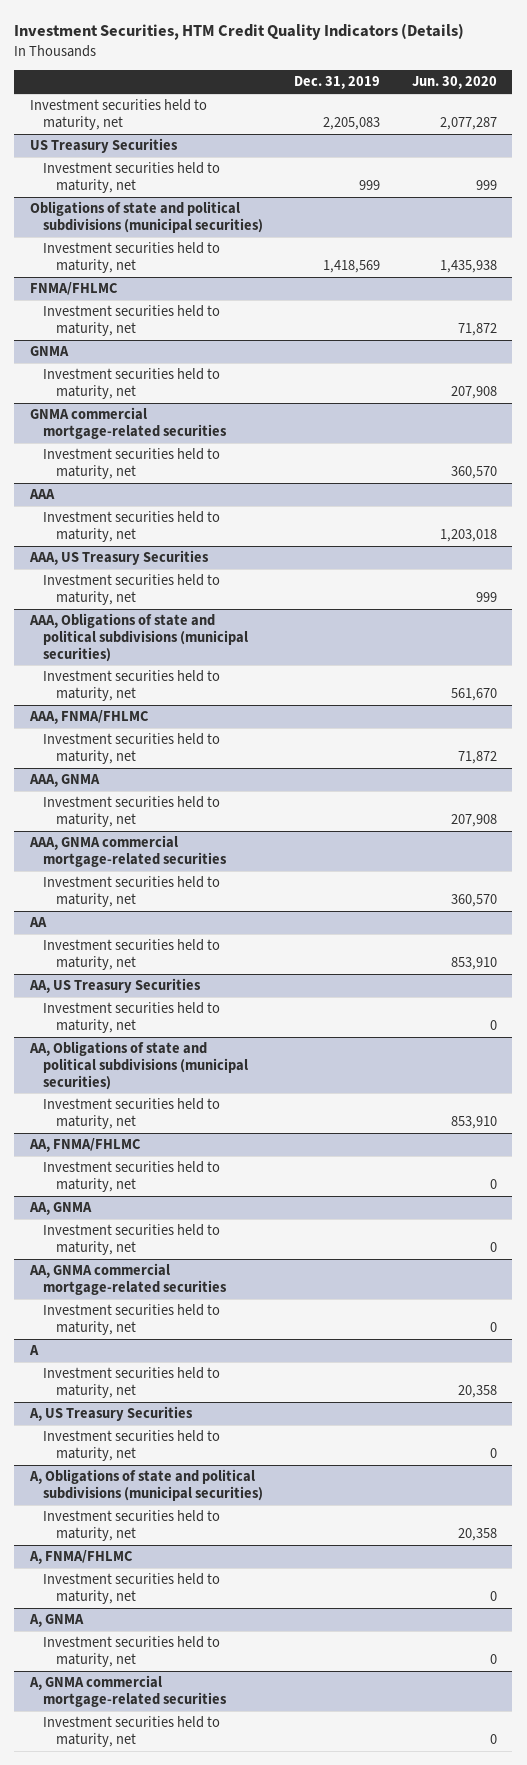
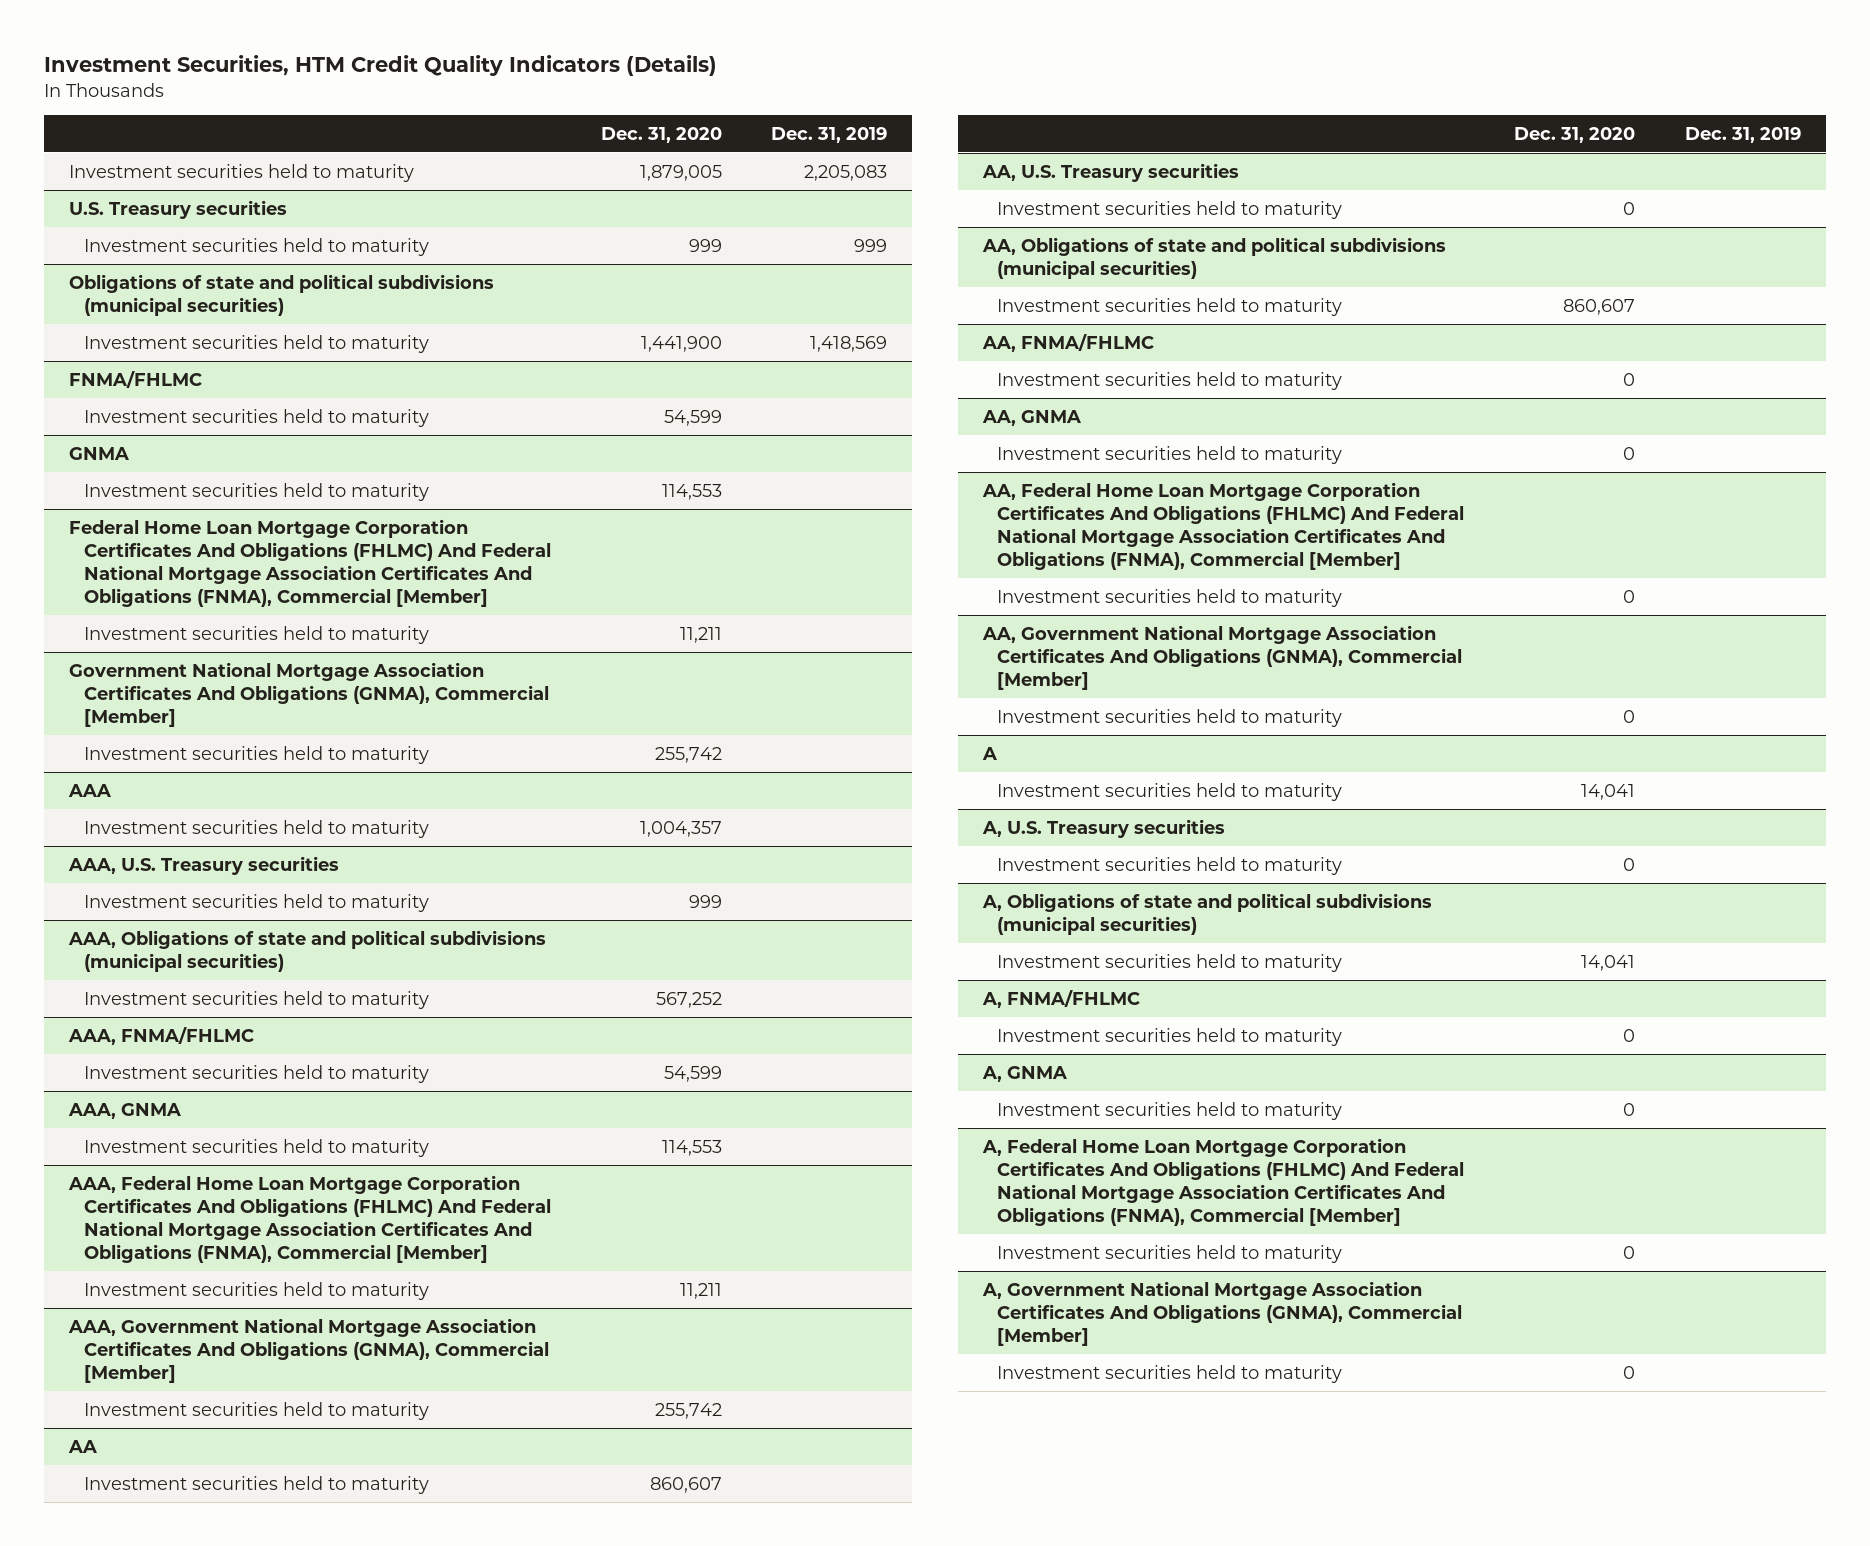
- | Dec. 31, 2019 | Jun. 30, 2020
+ | Dec. 31, 2020 | Dec. 31, 2019
- Investment securities held to maturity, net | 2,205,083 | 2,077,287
- US Treasury Securities
- Investment securities held to maturity, net | 999 | 999
+ Investment securities held to maturity | 1,879,005 | 2,205,083
+ U.S. Treasury securities
+ Investment securities held to maturity | 999 | 999
@ Obligations of state and political subdivisions (municipal securities)
- Investment securities held to maturity, net | 1,418,569 | 1,435,938
+ Investment securities held to maturity | 1,441,900 | 1,418,569
@ FNMA/FHLMC
- Investment securities held to maturity, net | | 71,872
+ Investment securities held to maturity | 54,599 |
@ GNMA
- Investment securities held to maturity, net | | 207,908
- GNMA commercial mortgage-related securities
- Investment securities held to maturity, net | | 360,570
@ GNMA
+ Investment securities held to maturity | 114,553 |
+ Federal Home Loan Mortgage Corporation Certificates And Obligations (FHLMC) And Federal National Mortgage Association Certificates And Obligations (FNMA), Commercial [Member]
+ Investment securities held to maturity | 11,211 |
+ Government National Mortgage Association Certificates And Obligations (GNMA), Commercial [Member]
+ Investment securities held to maturity | 255,742 |
@ AAA
- Investment securities held to maturity, net | | 1,203,018
- AAA, US Treasury Securities
- Investment securities held to maturity, net | | 999
@ AAA
+ Investment securities held to maturity | 1,004,357 |
+ AAA, U.S. Treasury securities
+ Investment securities held to maturity | 999 |
@ AAA, Obligations of state and political subdivisions (municipal securities)
- Investment securities held to maturity, net | | 561,670
+ Investment securities held to maturity | 567,252 |
@ AAA, FNMA/FHLMC
- Investment securities held to maturity, net | | 71,872
+ Investment securities held to maturity | 54,599 |
@ AAA, GNMA
- Investment securities held to maturity, net | | 207,908
- AAA, GNMA commercial mortgage-related securities
- Investment securities held to maturity, net | | 360,570
@ AAA, GNMA
+ Investment securities held to maturity | 114,553 |
+ AAA, Federal Home Loan Mortgage Corporation Certificates And Obligations (FHLMC) And Federal National Mortgage Association Certificates And Obligations (FNMA), Commercial [Member]
+ Investment securities held to maturity | 11,211 |
+ AAA, Government National Mortgage Association Certificates And Obligations (GNMA), Commercial [Member]
+ Investment securities held to maturity | 255,742 |
@ AA
- Investment securities held to maturity, net | | 853,910
- AA, US Treasury Securities
- Investment securities held to maturity, net | | 0
@ AA
+ Investment securities held to maturity | 860,607 |
+ AA, U.S. Treasury securities
+ Investment securities held to maturity | 0 |
@ AA, Obligations of state and political subdivisions (municipal securities)
- Investment securities held to maturity, net | | 853,910
+ Investment securities held to maturity | 860,607 |
@ AA, FNMA/FHLMC
- Investment securities held to maturity, net | | 0
+ Investment securities held to maturity | 0 |
@ AA, GNMA
- Investment securities held to maturity, net | | 0
- AA, GNMA commercial mortgage-related securities
- Investment securities held to maturity, net | | 0
@ AA, GNMA
+ Investment securities held to maturity | 0 |
+ AA, Federal Home Loan Mortgage Corporation Certificates And Obligations (FHLMC) And Federal National Mortgage Association Certificates And Obligations (FNMA), Commercial [Member]
+ Investment securities held to maturity | 0 |
+ AA, Government National Mortgage Association Certificates And Obligations (GNMA), Commercial [Member]
+ Investment securities held to maturity | 0 |
@ A
- Investment securities held to maturity, net | | 20,358
- A, US Treasury Securities
- Investment securities held to maturity, net | | 0
@ A
+ Investment securities held to maturity | 14,041 |
+ A, U.S. Treasury securities
+ Investment securities held to maturity | 0 |
@ A, Obligations of state and political subdivisions (municipal securities)
- Investment securities held to maturity, net | | 20,358
+ Investment securities held to maturity | 14,041 |
@ A, FNMA/FHLMC
- Investment securities held to maturity, net | | 0
+ Investment securities held to maturity | 0 |
@ A, GNMA
- Investment securities held to maturity, net | | 0
- A, GNMA commercial mortgage-related securities
- Investment securities held to maturity, net | | 0
@ A, GNMA
+ Investment securities held to maturity | 0 |
+ A, Federal Home Loan Mortgage Corporation Certificates And Obligations (FHLMC) And Federal National Mortgage Association Certificates And Obligations (FNMA), Commercial [Member]
+ Investment securities held to maturity | 0 |
+ A, Government National Mortgage Association Certificates And Obligations (GNMA), Commercial [Member]
+ Investment securities held to maturity | 0 |

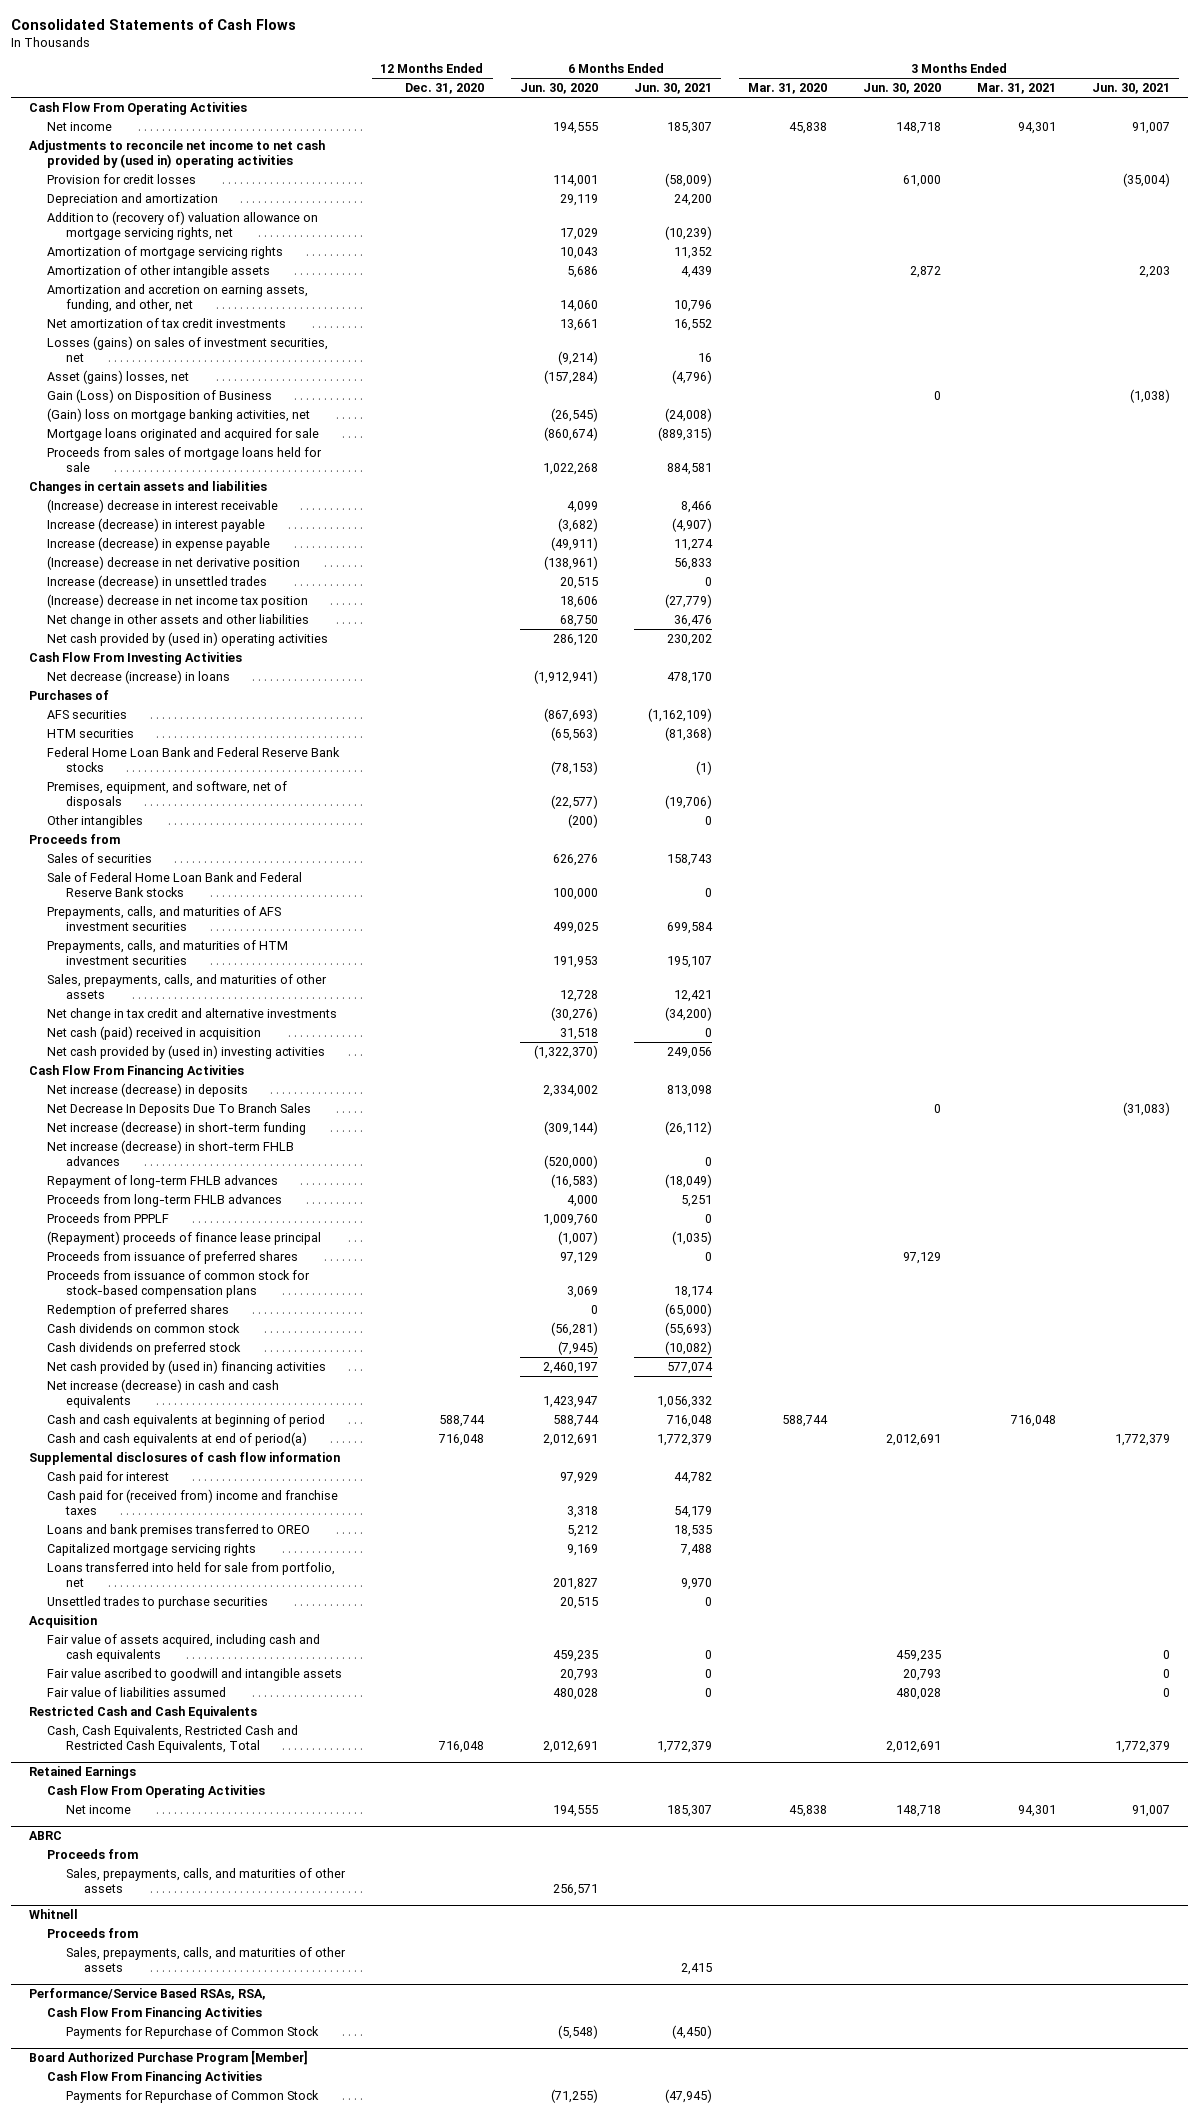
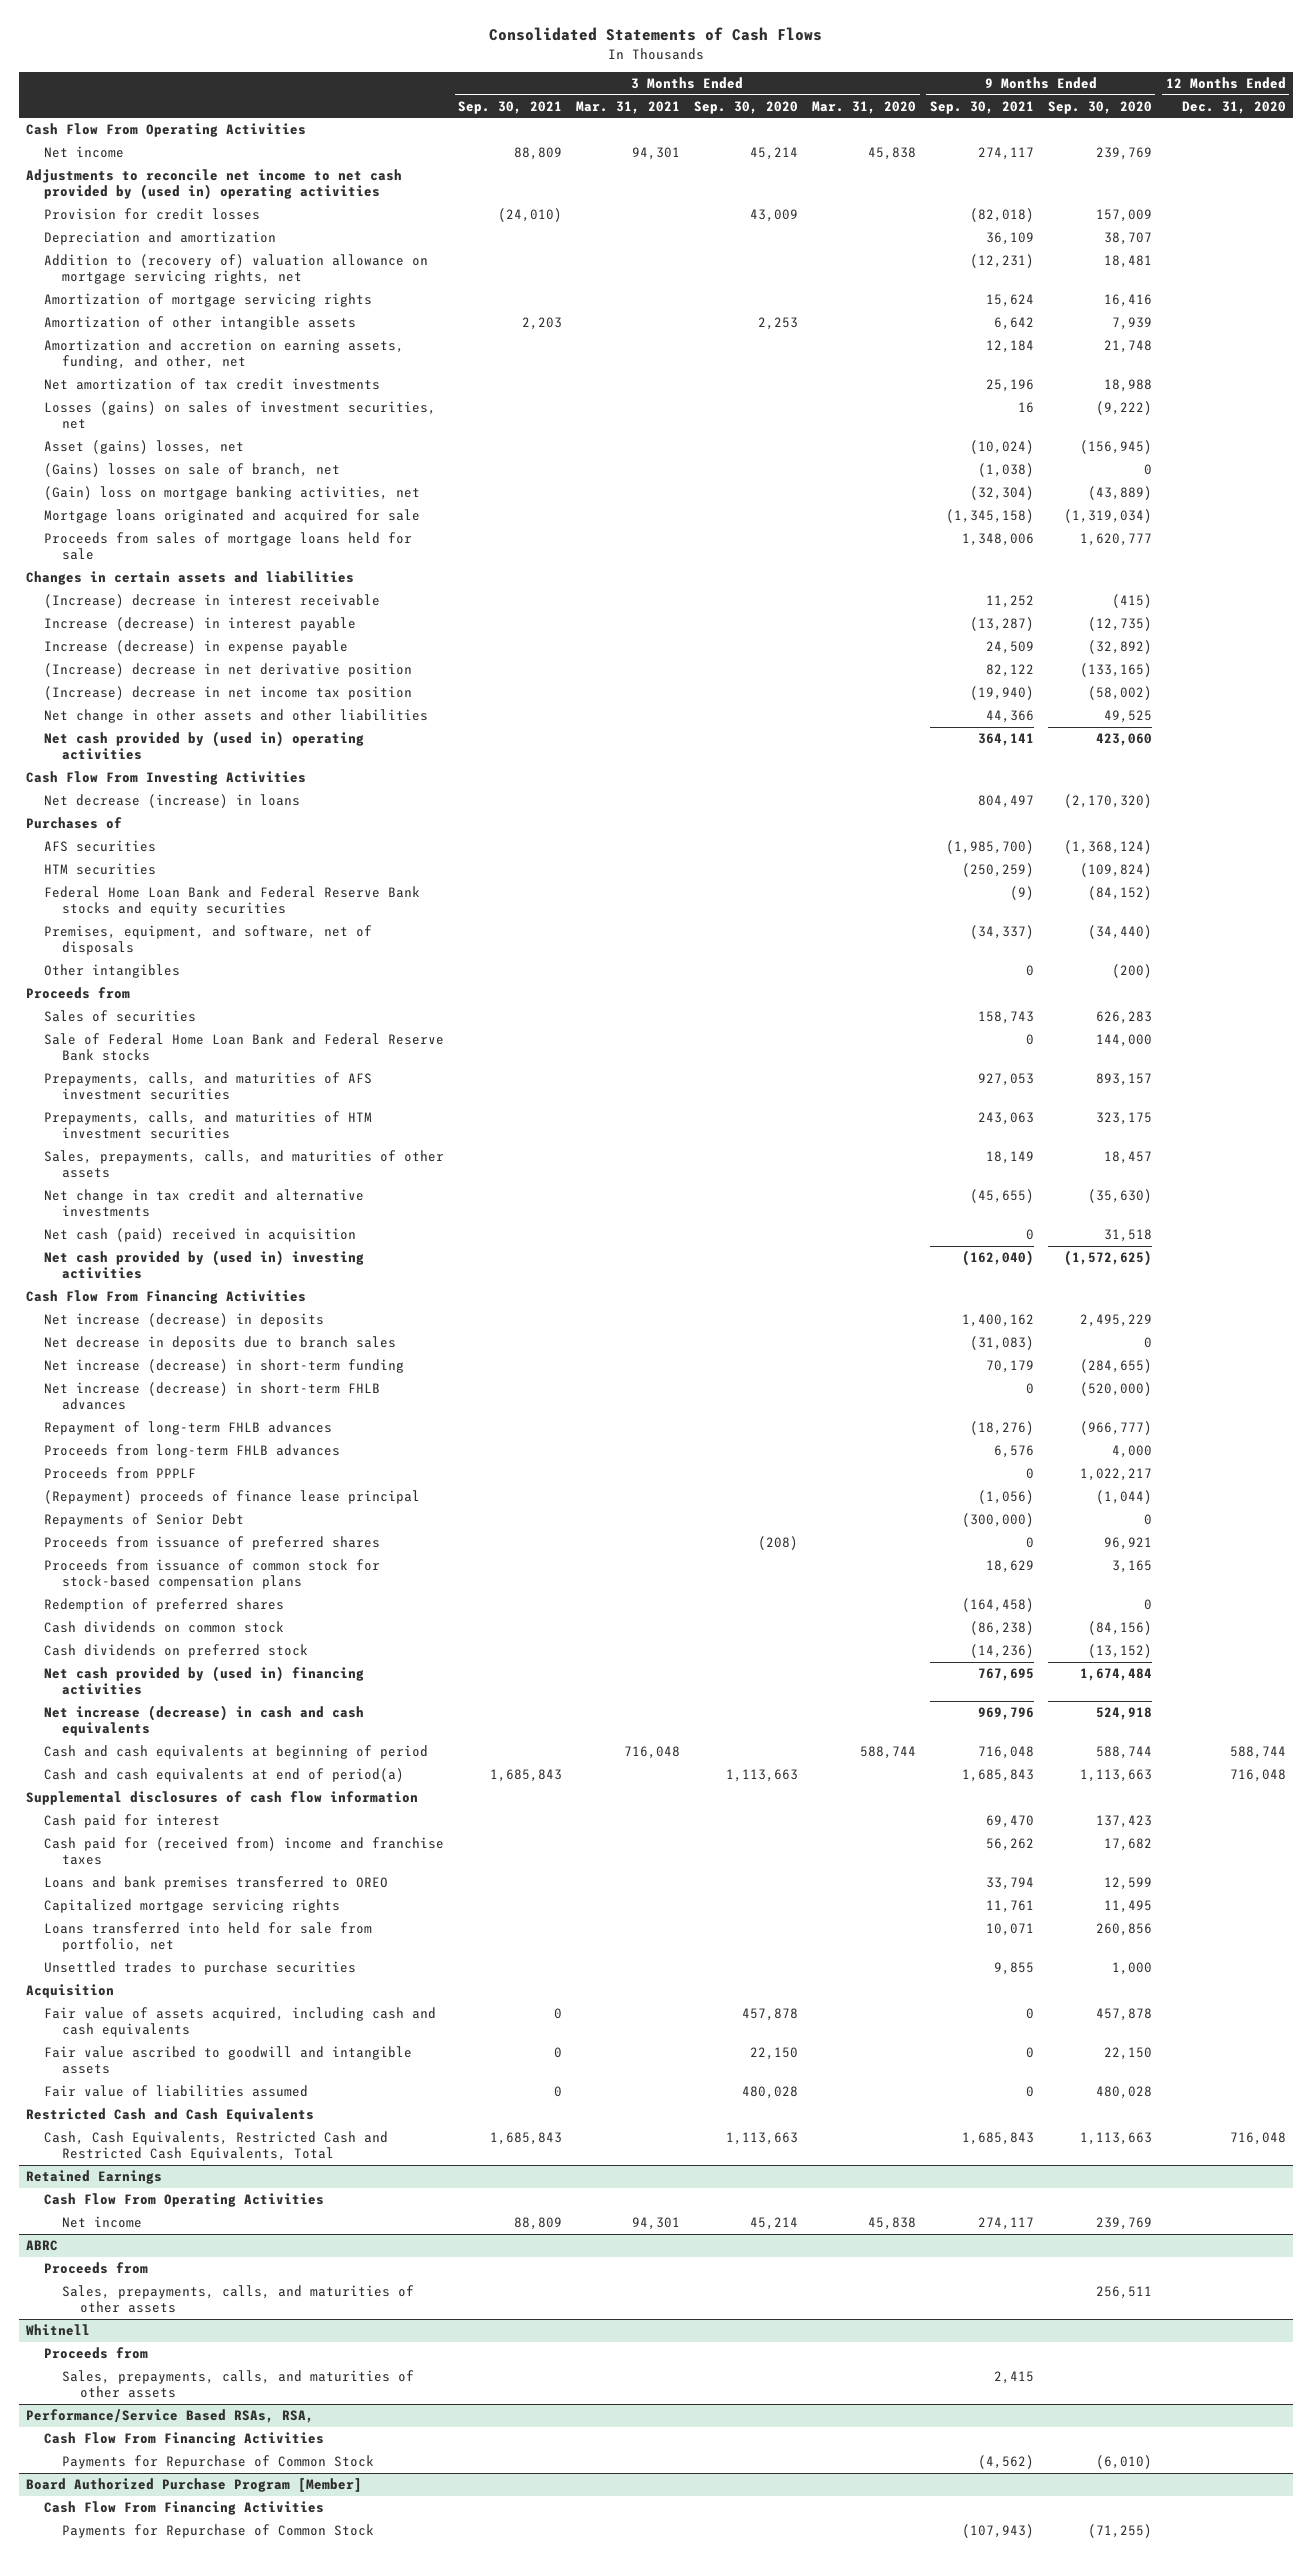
- | 12 Months Ended Dec. 31, 2020 | 6 Months Ended Jun. 30, 2020 | 6 Months Ended Jun. 30, 2021 | 3 Months Ended Mar. 31, 2020 | 3 Months Ended Jun. 30, 2020 | 3 Months Ended Mar. 31, 2021 | 3 Months Ended Jun. 30, 2021
+ | 3 Months Ended Sep. 30, 2021 | 3 Months Ended Mar. 31, 2021 | 3 Months Ended Sep. 30, 2020 | 3 Months Ended Mar. 31, 2020 | 9 Months Ended Sep. 30, 2021 | 9 Months Ended Sep. 30, 2020 | 12 Months Ended Dec. 31, 2020
- Gain (Loss) on Disposition of Business | | | | | 0 | | (1,038)
+ (Gains) losses on sale of branch, net | | | | | (1,038) | 0 |
- Increase (decrease) in unsettled trades | | 20,515 | 0 | | | |
- Federal Home Loan Bank and Federal Reserve Bank stocks | | (78,153) | (1) | | | |
+ Federal Home Loan Bank and Federal Reserve Bank stocks and equity securities | | | | | (9) | (84,152) |
- Net Decrease In Deposits Due To Branch Sales | | | | | 0 | | (31,083)
+ Net decrease in deposits due to branch sales | | | | | (31,083) | 0 |
+ Repayments of Senior Debt | | | | | (300,000) | 0 |

